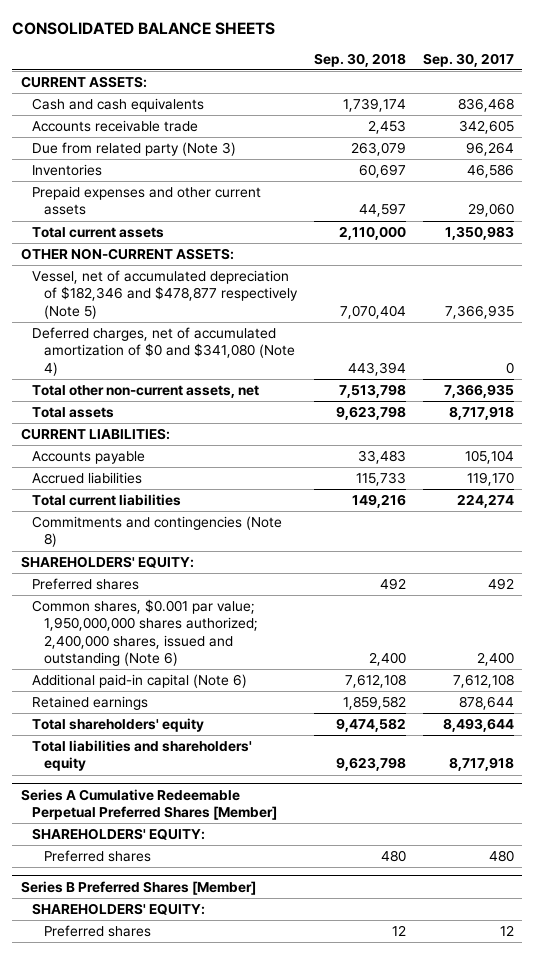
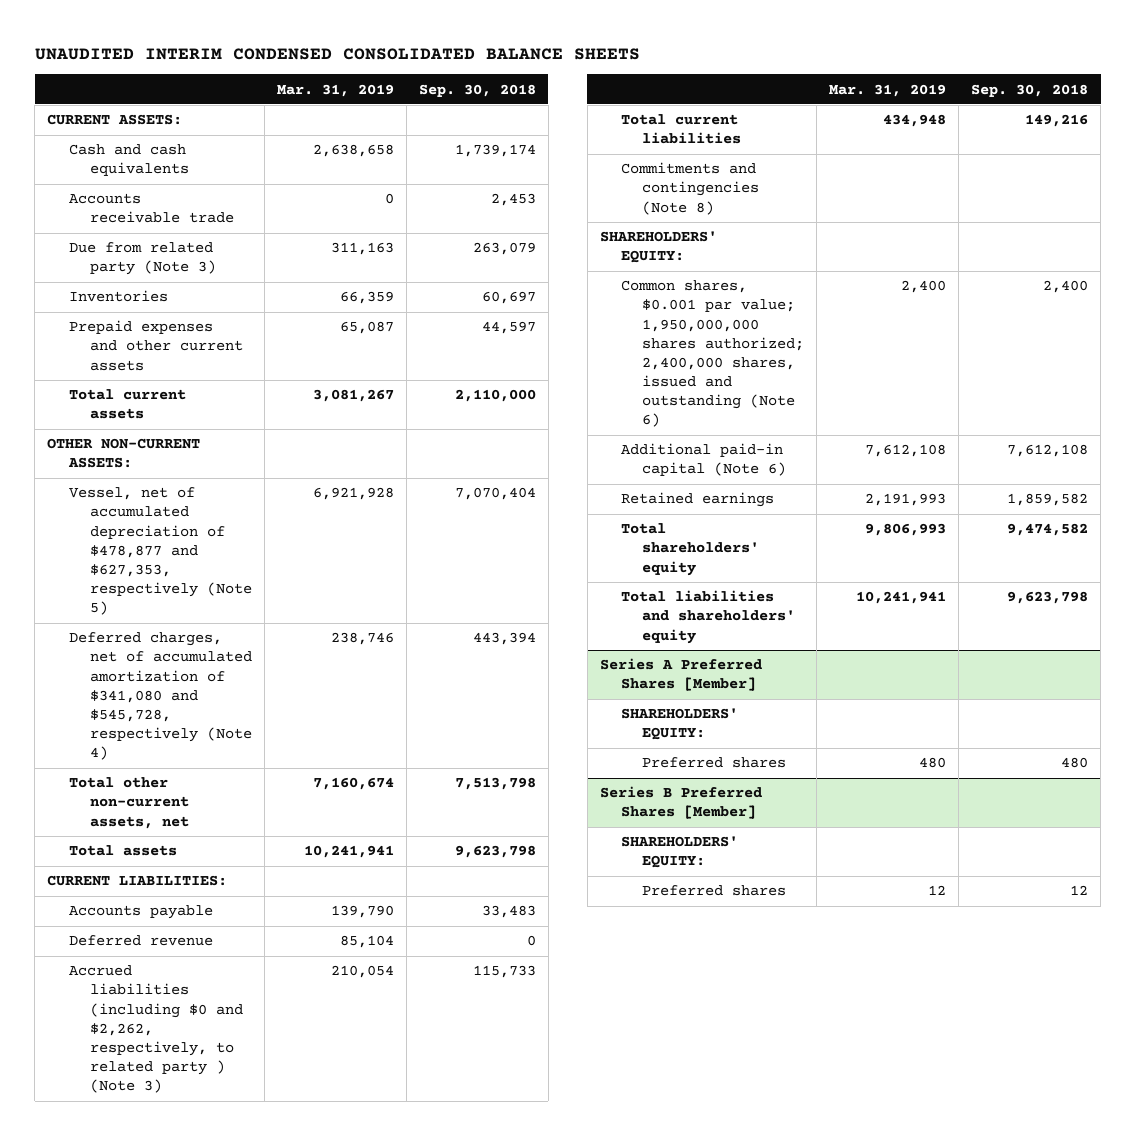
- CONSOLIDATED BALANCE SHEETS
+ UNAUDITED INTERIM CONDENSED CONSOLIDATED BALANCE SHEETS
- | Sep. 30, 2018 | Sep. 30, 2017
+ | Mar. 31, 2019 | Sep. 30, 2018
- Vessel, net of accumulated depreciation of $182,346 and $478,877 respectively (Note 5) | 7,070,404 | 7,366,935
- Deferred charges, net of accumulated amortization of $0 and $341,080 (Note 4) | 443,394 | 0
+ Vessel, net of accumulated depreciation of $478,877 and $627,353, respectively (Note 5) | 6,921,928 | 7,070,404
+ Deferred charges, net of accumulated amortization of $341,080 and $545,728, respectively (Note 4) | 238,746 | 443,394
- Accrued liabilities | 115,733 | 119,170
+ Deferred revenue | 85,104 | 0
+ Accrued liabilities (including $0 and $2,262, respectively, to related party ) (Note 3) | 210,054 | 115,733
- Preferred shares | 492 | 492
- Series A Cumulative Redeemable Perpetual Preferred Shares [Member]
+ Series A Preferred Shares [Member]

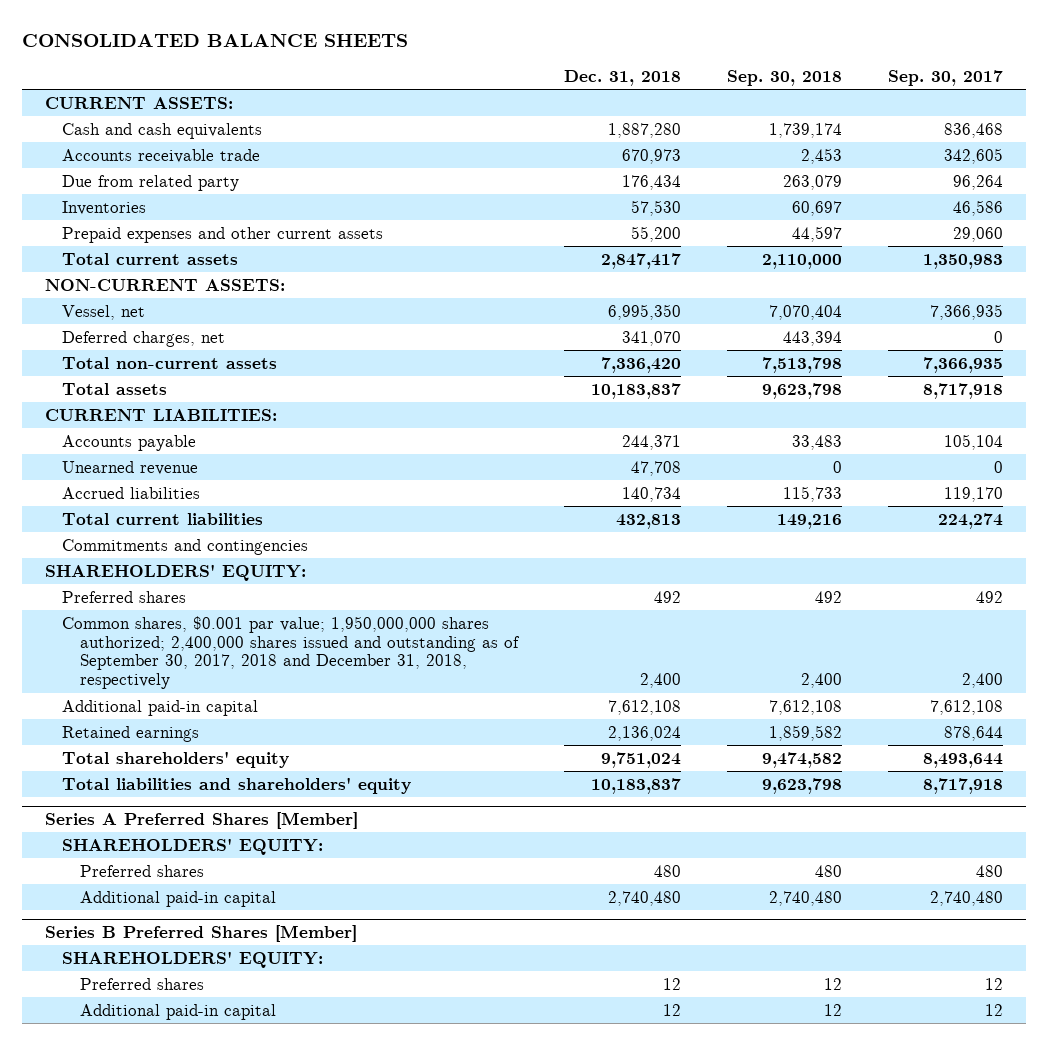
- UNAUDITED INTERIM CONDENSED CONSOLIDATED BALANCE SHEETS
+ CONSOLIDATED BALANCE SHEETS
- | Mar. 31, 2019 | Sep. 30, 2018
+ | Dec. 31, 2018 | Sep. 30, 2018 | Sep. 30, 2017
- Due from related party (Note 3) | 311,163 | 263,079
+ Due from related party | 176,434 | 263,079 | 96,264
- OTHER NON-CURRENT ASSETS:
- Vessel, net of accumulated depreciation of $478,877 and $627,353, respectively (Note 5) | 6,921,928 | 7,070,404
- Deferred charges, net of accumulated amortization of $341,080 and $545,728, respectively (Note 4) | 238,746 | 443,394
- Total other non-current assets, net | 7,160,674 | 7,513,798
+ NON-CURRENT ASSETS:
+ Vessel, net | 6,995,350 | 7,070,404 | 7,366,935
+ Deferred charges, net | 341,070 | 443,394 | 0
+ Total non-current assets | 7,336,420 | 7,513,798 | 7,366,935
- Deferred revenue | 85,104 | 0
- Accrued liabilities (including $0 and $2,262, respectively, to related party ) (Note 3) | 210,054 | 115,733
+ Unearned revenue | 47,708 | 0 | 0
+ Accrued liabilities | 140,734 | 115,733 | 119,170
- Commitments and contingencies (Note 8)
+ Commitments and contingencies
- Common shares, $0.001 par value; 1,950,000,000 shares authorized; 2,400,000 shares, issued and outstanding (Note 6) | 2,400 | 2,400
- Additional paid-in capital (Note 6) | 7,612,108 | 7,612,108
+ Preferred shares | 492 | 492 | 492
+ Common shares, $0.001 par value; 1,950,000,000 shares authorized; 2,400,000 shares issued and outstanding as of September 30, 2017, 2018 and December 31, 2018, respectively | 2,400 | 2,400 | 2,400
+ Additional paid-in capital | 7,612,108 | 7,612,108 | 7,612,108
@ Series A Preferred Shares [Member]
+ Additional paid-in capital | 2,740,480 | 2,740,480 | 2,740,480
@ Series B Preferred Shares [Member]
+ Additional paid-in capital | 12 | 12 | 12

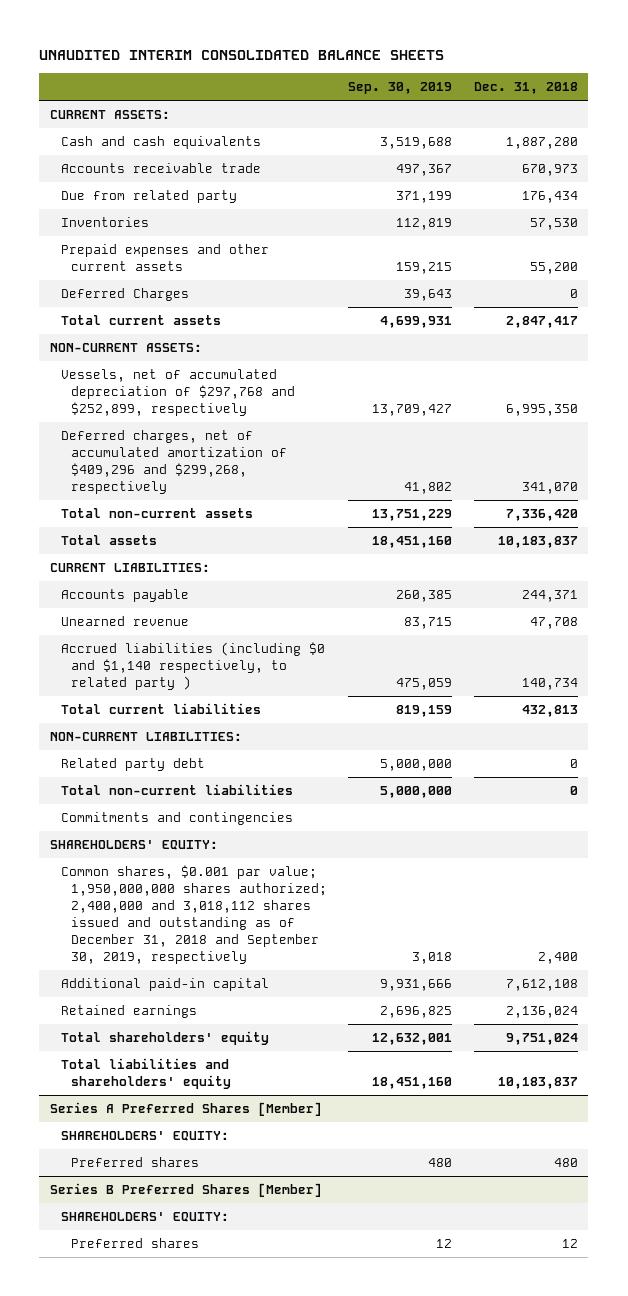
- CONSOLIDATED BALANCE SHEETS
+ UNAUDITED INTERIM CONSOLIDATED BALANCE SHEETS
- | Dec. 31, 2018 | Sep. 30, 2018 | Sep. 30, 2017
+ | Sep. 30, 2019 | Dec. 31, 2018
+ Deferred Charges | 39,643 | 0
- Vessel, net | 6,995,350 | 7,070,404 | 7,366,935
- Deferred charges, net | 341,070 | 443,394 | 0
+ Vessels, net of accumulated depreciation of $297,768 and $252,899, respectively | 13,709,427 | 6,995,350
+ Deferred charges, net of accumulated amortization of $409,296 and $299,268, respectively | 41,802 | 341,070
- Accrued liabilities | 140,734 | 115,733 | 119,170
+ Accrued liabilities (including $0 and $1,140 respectively, to related party ) | 475,059 | 140,734
+ NON-CURRENT LIABILITIES:
+ Related party debt | 5,000,000 | 0
+ Total non-current liabilities | 5,000,000 | 0
- Preferred shares | 492 | 492 | 492
- Common shares, $0.001 par value; 1,950,000,000 shares authorized; 2,400,000 shares issued and outstanding as of September 30, 2017, 2018 and December 31, 2018, respectively | 2,400 | 2,400 | 2,400
+ Common shares, $0.001 par value; 1,950,000,000 shares authorized; 2,400,000 and 3,018,112 shares issued and outstanding as of December 31, 2018 and September 30, 2019, respectively | 3,018 | 2,400
@ Series A Preferred Shares [Member]
- Additional paid-in capital | 2,740,480 | 2,740,480 | 2,740,480
@ Series B Preferred Shares [Member]
- Additional paid-in capital | 12 | 12 | 12

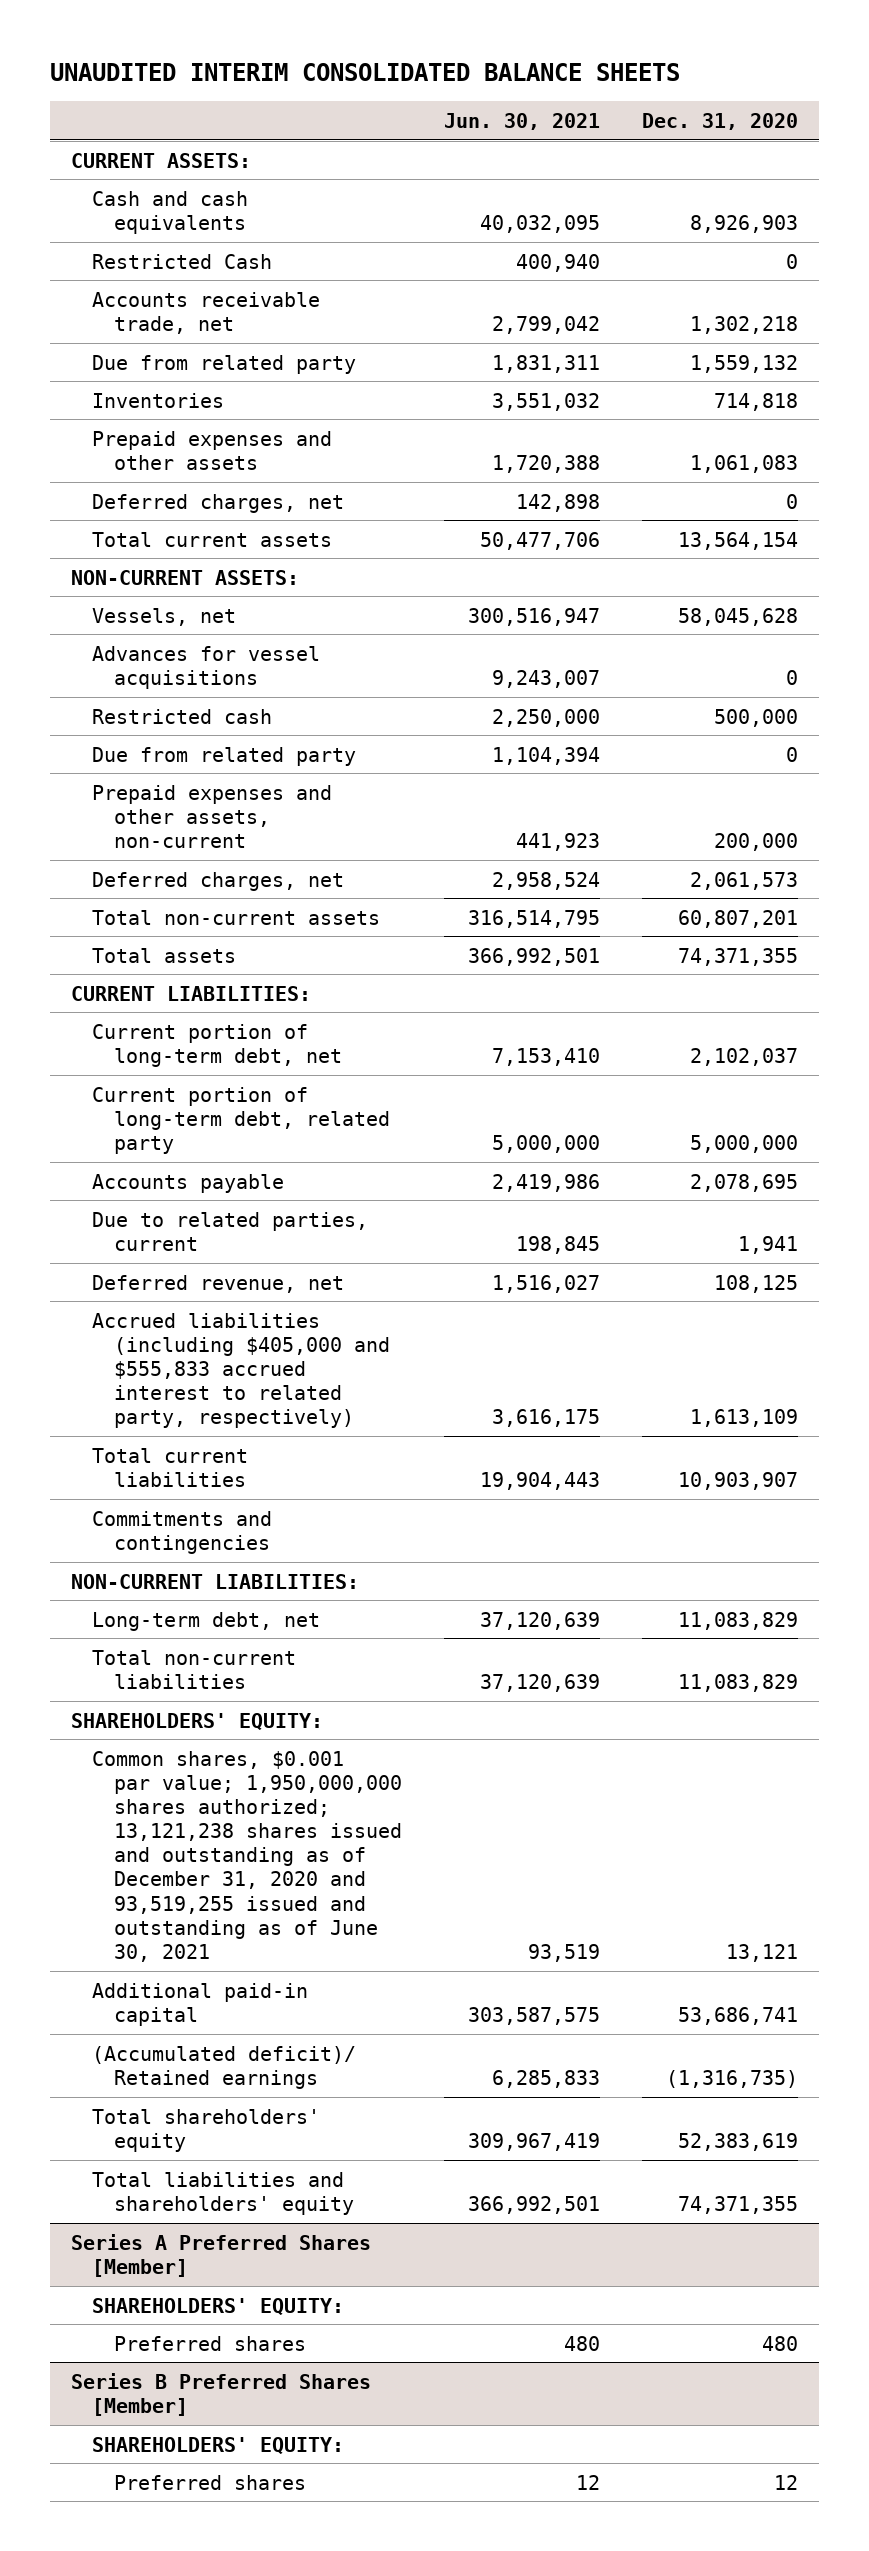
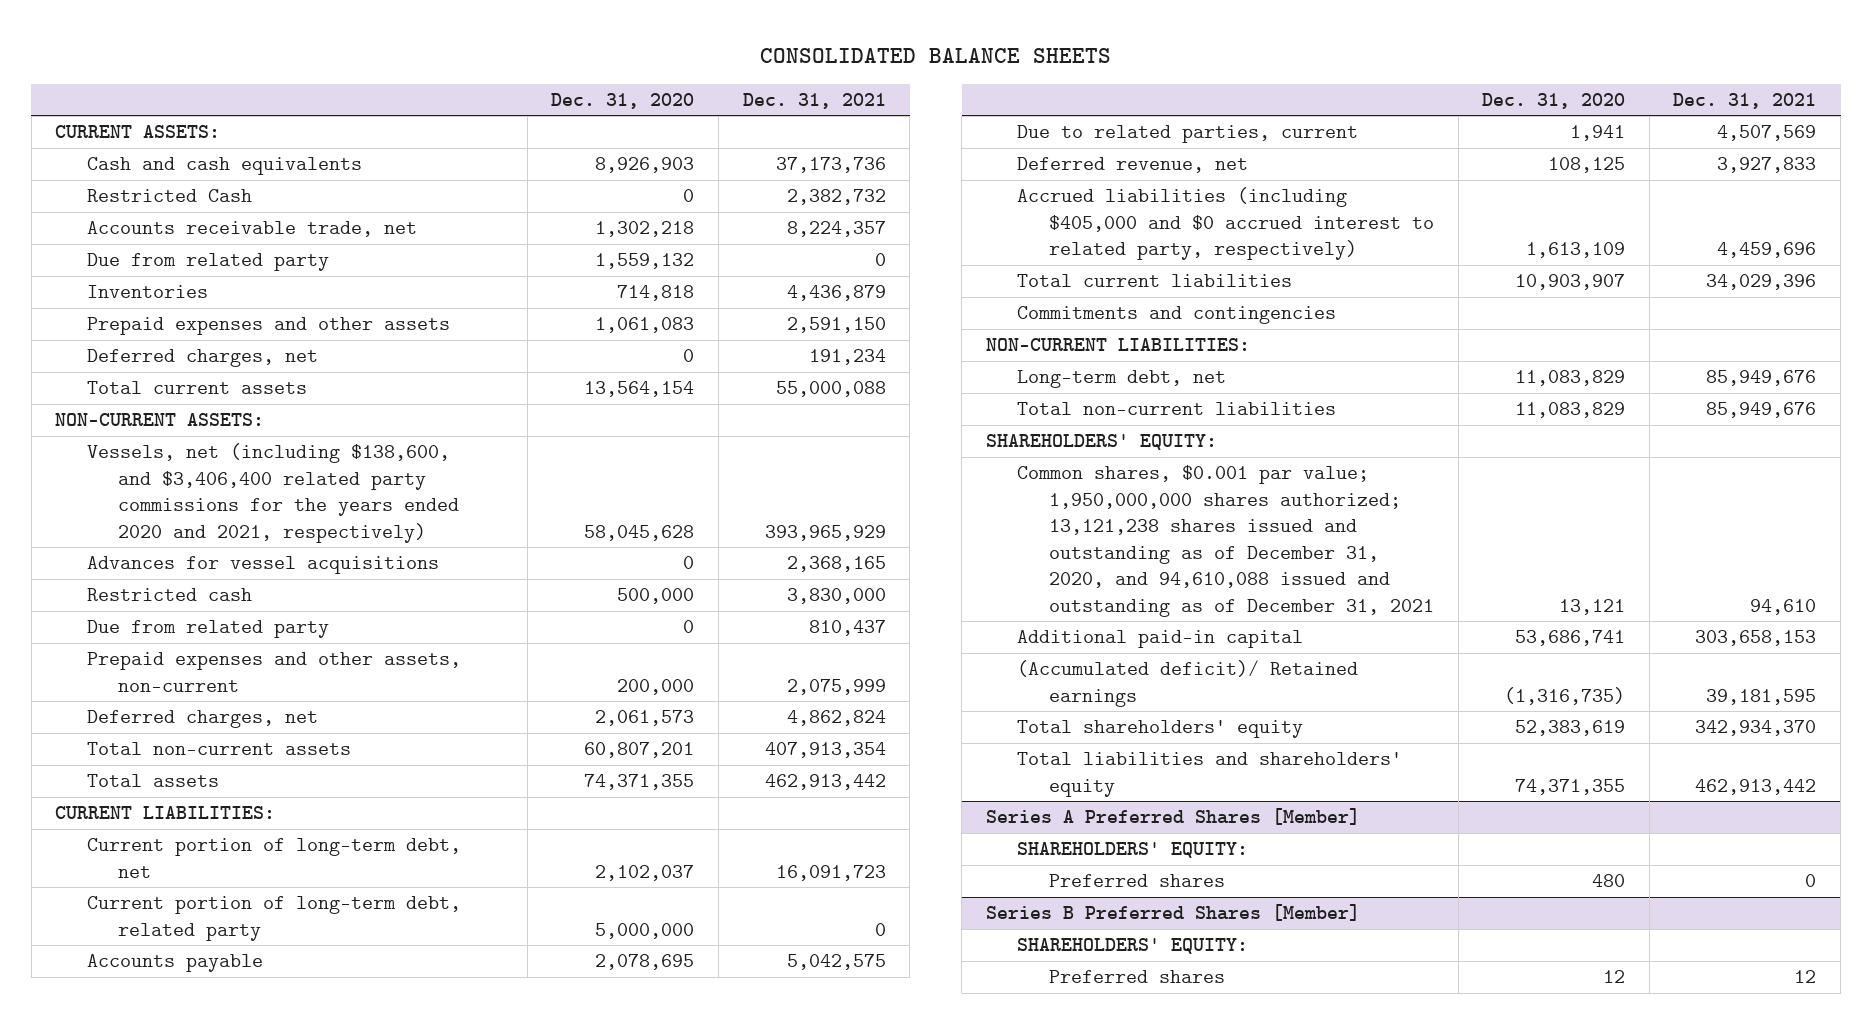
- UNAUDITED INTERIM CONSOLIDATED BALANCE SHEETS
+ CONSOLIDATED BALANCE SHEETS
- | Jun. 30, 2021 | Dec. 31, 2020
+ | Dec. 31, 2020 | Dec. 31, 2021
- Vessels, net | 300,516,947 | 58,045,628
+ Vessels, net (including $138,600, and $3,406,400 related party commissions for the years ended 2020 and 2021, respectively) | 58,045,628 | 393,965,929
- Accrued liabilities (including $405,000 and $555,833 accrued interest to related party, respectively) | 3,616,175 | 1,613,109
+ Accrued liabilities (including $405,000 and $0 accrued interest to related party, respectively) | 1,613,109 | 4,459,696
- Common shares, $0.001 par value; 1,950,000,000 shares authorized; 13,121,238 shares issued and outstanding as of December 31, 2020 and 93,519,255 issued and outstanding as of June 30, 2021 | 93,519 | 13,121
+ Common shares, $0.001 par value; 1,950,000,000 shares authorized; 13,121,238 shares issued and outstanding as of December 31, 2020, and 94,610,088 issued and outstanding as of December 31, 2021 | 13,121 | 94,610

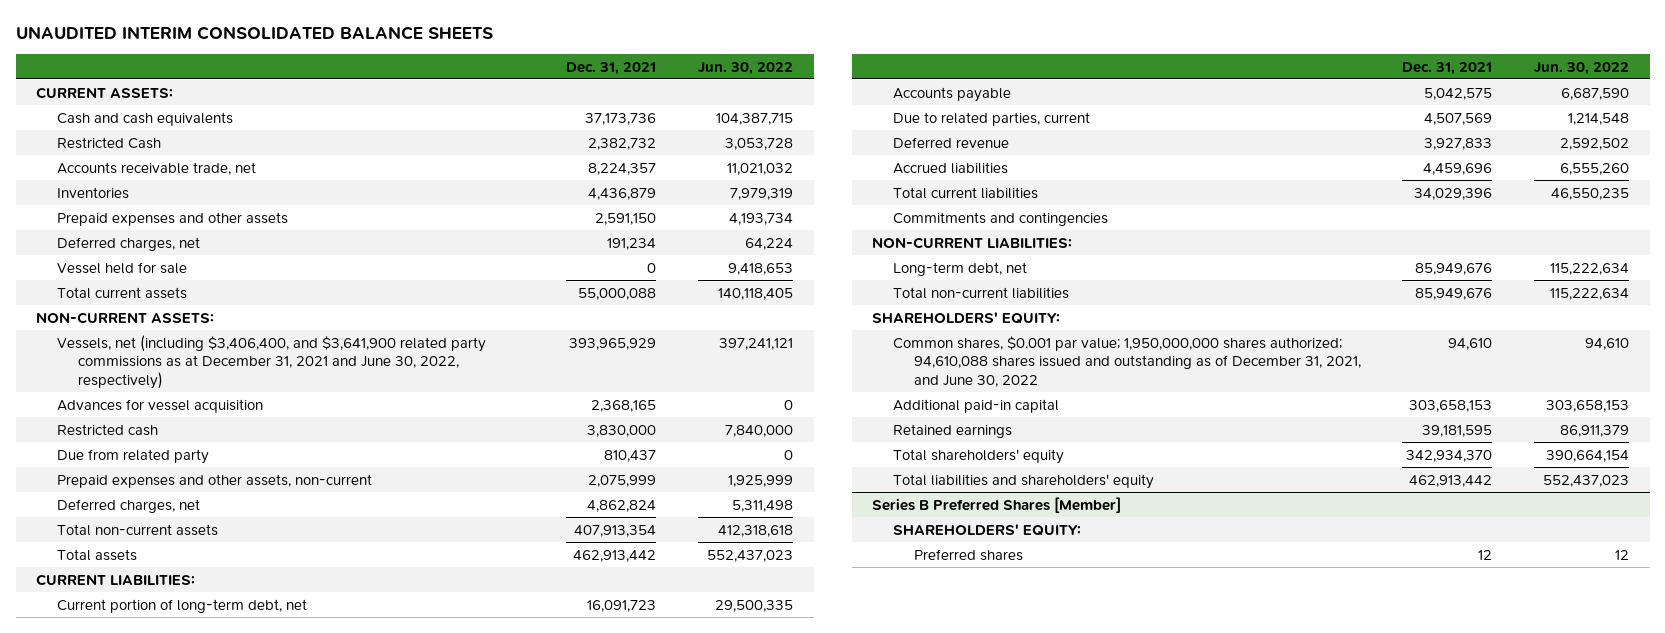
- CONSOLIDATED BALANCE SHEETS
+ UNAUDITED INTERIM CONSOLIDATED BALANCE SHEETS
- | Dec. 31, 2020 | Dec. 31, 2021
+ | Dec. 31, 2021 | Jun. 30, 2022
- Due from related party | 1,559,132 | 0
+ Vessel held for sale | 0 | 9,418,653
- Vessels, net (including $138,600, and $3,406,400 related party commissions for the years ended 2020 and 2021, respectively) | 58,045,628 | 393,965,929
- Advances for vessel acquisitions | 0 | 2,368,165
+ Vessels, net (including $3,406,400, and $3,641,900 related party commissions as at December 31, 2021 and June 30, 2022, respectively) | 393,965,929 | 397,241,121
+ Advances for vessel acquisition | 2,368,165 | 0
- Current portion of long-term debt, related party | 5,000,000 | 0
- Deferred revenue, net | 108,125 | 3,927,833
- Accrued liabilities (including $405,000 and $0 accrued interest to related party, respectively) | 1,613,109 | 4,459,696
+ Deferred revenue | 3,927,833 | 2,592,502
+ Accrued liabilities | 4,459,696 | 6,555,260
- Common shares, $0.001 par value; 1,950,000,000 shares authorized; 13,121,238 shares issued and outstanding as of December 31, 2020, and 94,610,088 issued and outstanding as of December 31, 2021 | 13,121 | 94,610
+ Common shares, $0.001 par value; 1,950,000,000 shares authorized; 94,610,088 shares issued and outstanding as of December 31, 2021, and June 30, 2022 | 94,610 | 94,610
- (Accumulated deficit)/ Retained earnings | (1,316,735) | 39,181,595
+ Retained earnings | 39,181,595 | 86,911,379
- Series A Preferred Shares [Member]
- SHAREHOLDERS' EQUITY:
- Preferred shares | 480 | 0

